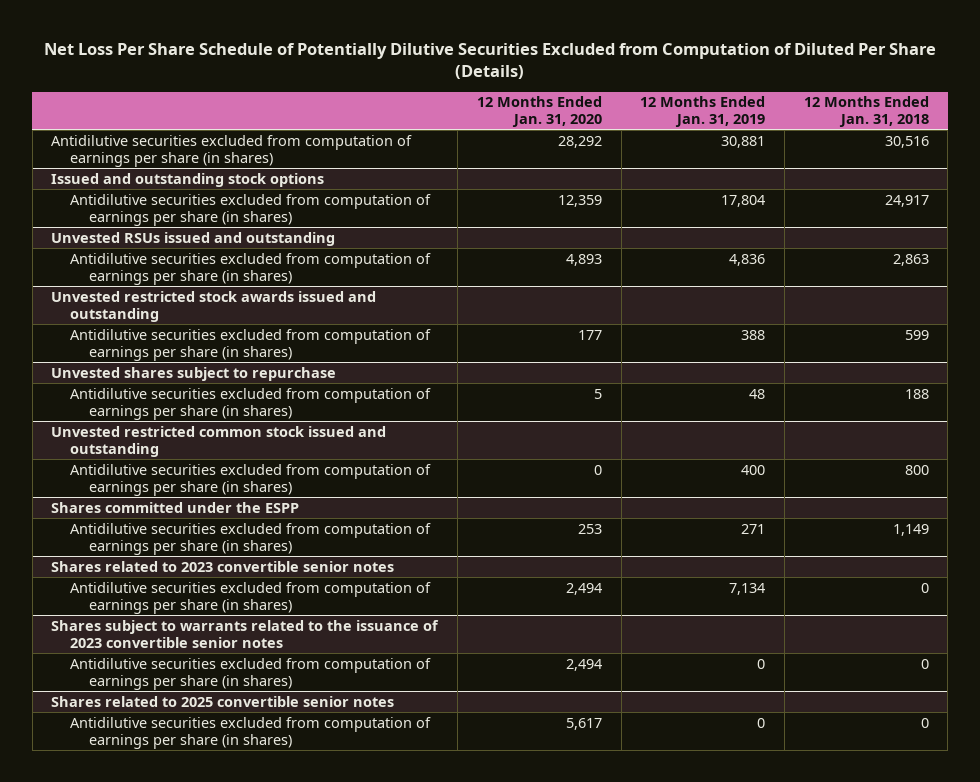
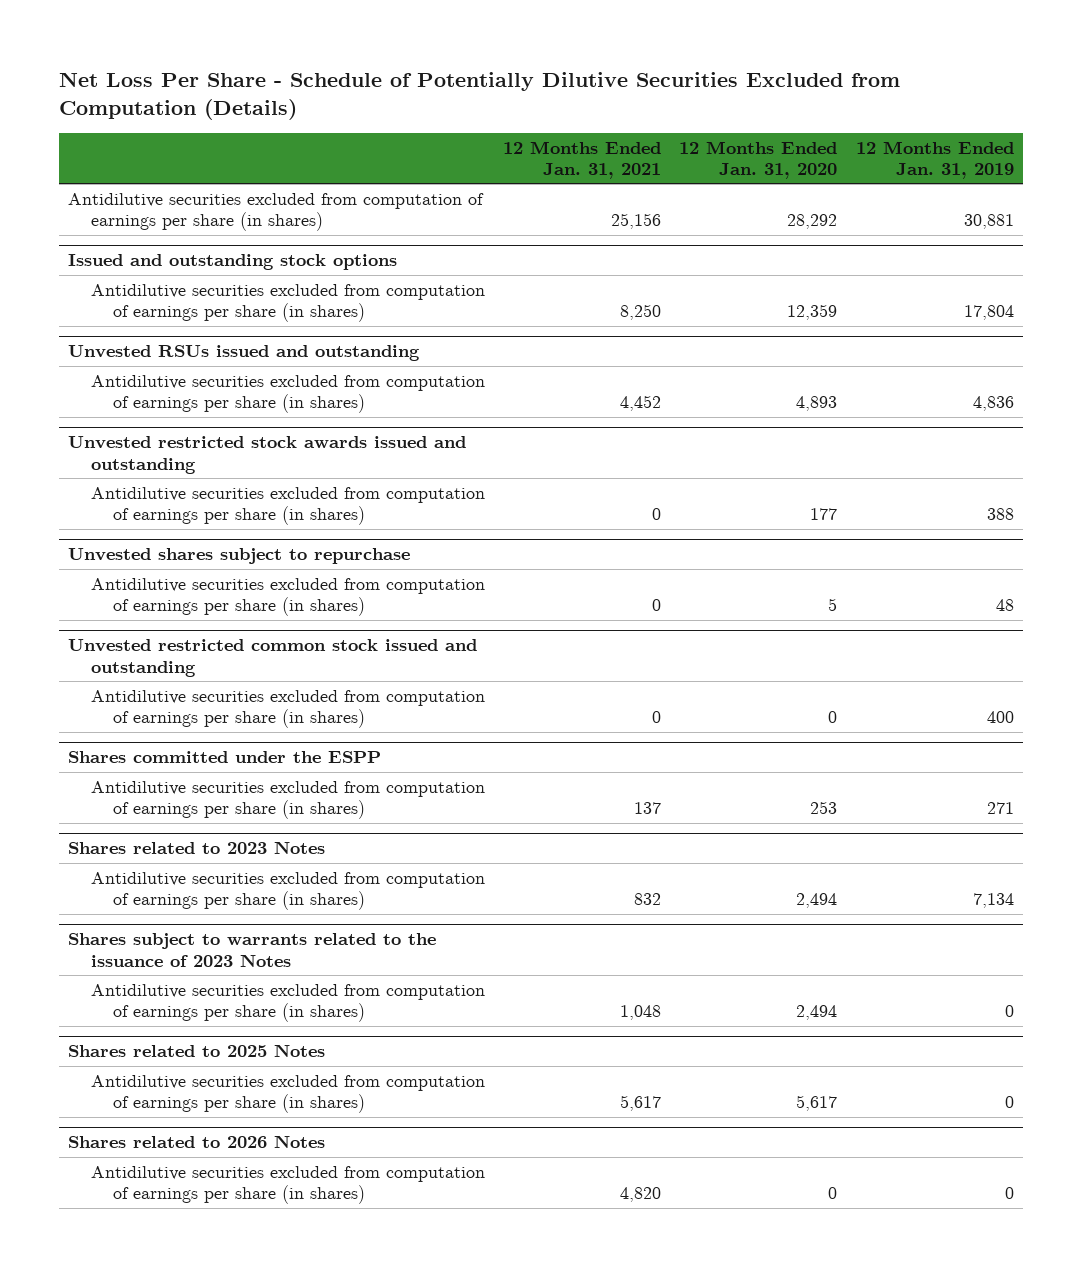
- Net Loss Per Share Schedule of Potentially Dilutive Securities Excluded from Computation of Diluted Per Share (Details)
+ Net Loss Per Share - Schedule of Potentially Dilutive Securities Excluded from Computation (Details)
- | 12 Months Ended Jan. 31, 2020 | 12 Months Ended Jan. 31, 2019 | 12 Months Ended Jan. 31, 2018
+ | 12 Months Ended Jan. 31, 2021 | 12 Months Ended Jan. 31, 2020 | 12 Months Ended Jan. 31, 2019
- Shares related to 2023 convertible senior notes
+ Shares related to 2023 Notes
- Shares subject to warrants related to the issuance of 2023 convertible senior notes
+ Shares subject to warrants related to the issuance of 2023 Notes
- Shares related to 2025 convertible senior notes
+ Shares related to 2025 Notes
+ Shares related to 2026 Notes
+ Antidilutive securities excluded from computation of earnings per share (in shares) | 4,820 | 0 | 0

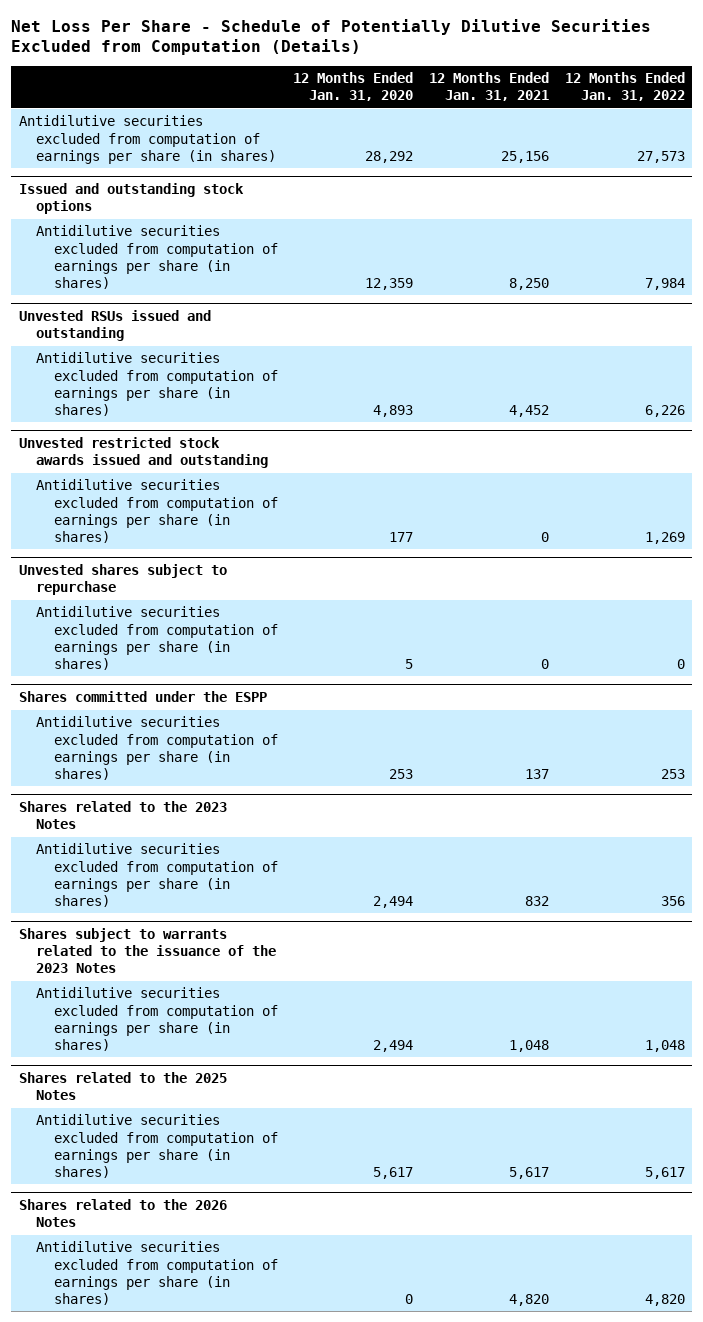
- | 12 Months Ended Jan. 31, 2021 | 12 Months Ended Jan. 31, 2020 | 12 Months Ended Jan. 31, 2019
+ | 12 Months Ended Jan. 31, 2020 | 12 Months Ended Jan. 31, 2021 | 12 Months Ended Jan. 31, 2022
- Unvested restricted common stock issued and outstanding
- Antidilutive securities excluded from computation of earnings per share (in shares) | 0 | 0 | 400
- Shares related to 2023 Notes
+ Shares related to the 2023 Notes
- Shares subject to warrants related to the issuance of 2023 Notes
+ Shares subject to warrants related to the issuance of the 2023 Notes
- Shares related to 2025 Notes
+ Shares related to the 2025 Notes
- Shares related to 2026 Notes
+ Shares related to the 2026 Notes

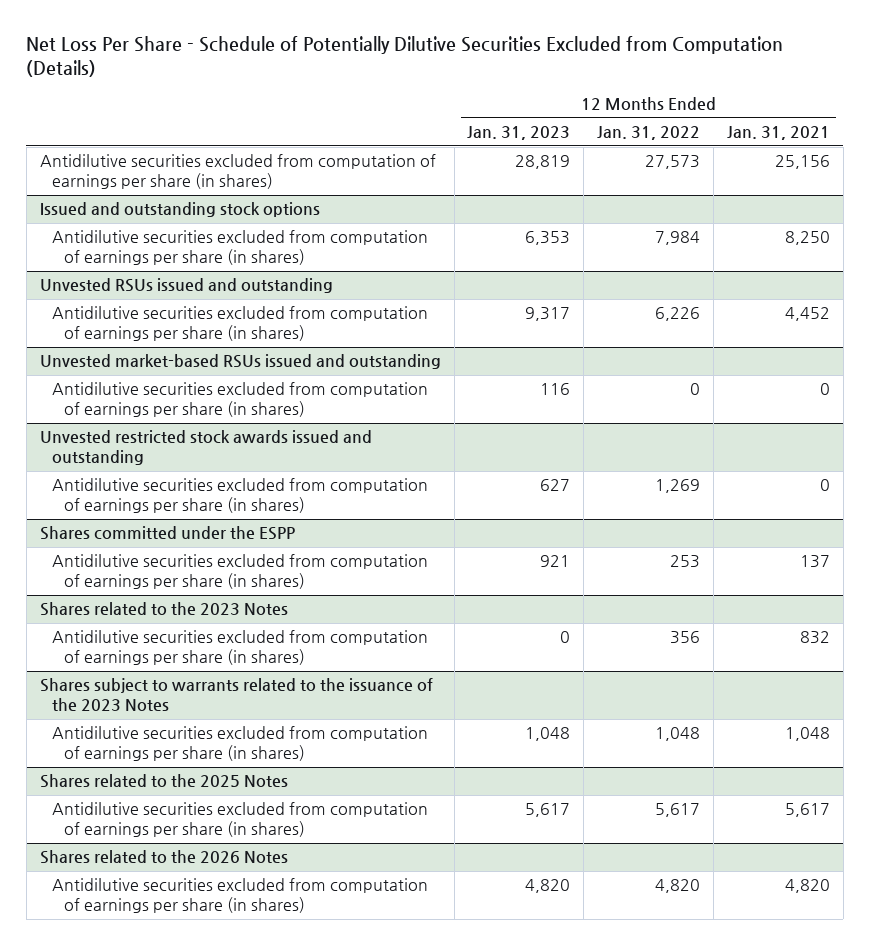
- | 12 Months Ended Jan. 31, 2020 | 12 Months Ended Jan. 31, 2021 | 12 Months Ended Jan. 31, 2022
+ | 12 Months Ended Jan. 31, 2023 | 12 Months Ended Jan. 31, 2022 | 12 Months Ended Jan. 31, 2021
+ Unvested market-based RSUs issued and outstanding
+ Antidilutive securities excluded from computation of earnings per share (in shares) | 116 | 0 | 0
- Unvested shares subject to repurchase
- Antidilutive securities excluded from computation of earnings per share (in shares) | 5 | 0 | 0

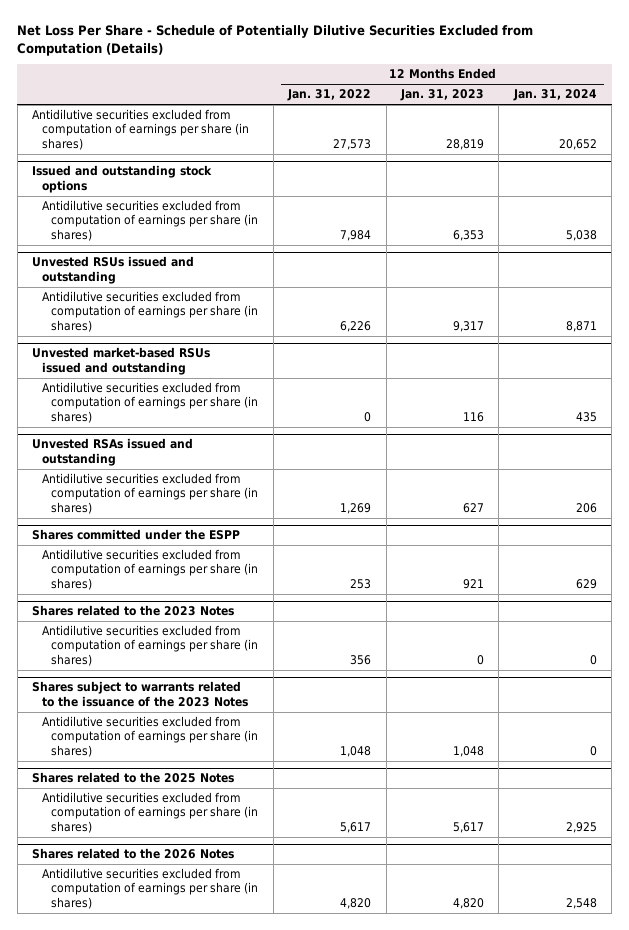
- | 12 Months Ended Jan. 31, 2023 | 12 Months Ended Jan. 31, 2022 | 12 Months Ended Jan. 31, 2021
+ | 12 Months Ended Jan. 31, 2022 | 12 Months Ended Jan. 31, 2023 | 12 Months Ended Jan. 31, 2024
- Unvested restricted stock awards issued and outstanding
+ Unvested RSAs issued and outstanding

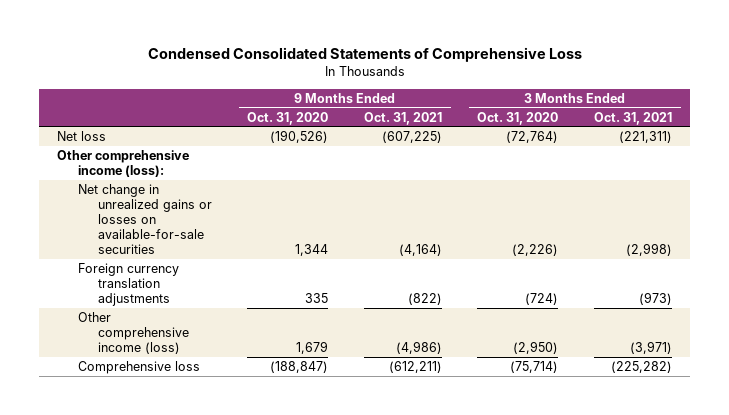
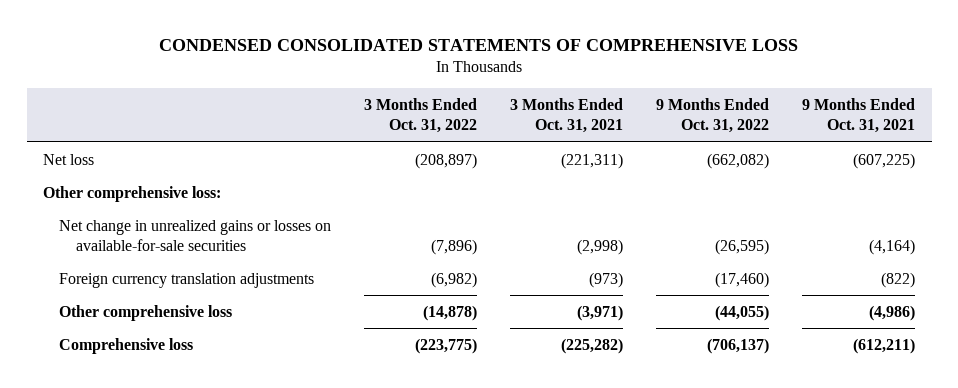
- Condensed Consolidated Statements of Comprehensive Loss
+ CONDENSED CONSOLIDATED STATEMENTS OF COMPREHENSIVE LOSS
- | 9 Months Ended Oct. 31, 2020 | 9 Months Ended Oct. 31, 2021 | 3 Months Ended Oct. 31, 2020 | 3 Months Ended Oct. 31, 2021
+ | 3 Months Ended Oct. 31, 2022 | 3 Months Ended Oct. 31, 2021 | 9 Months Ended Oct. 31, 2022 | 9 Months Ended Oct. 31, 2021
- Other comprehensive income (loss):
+ Other comprehensive loss:
- Other comprehensive income (loss) | 1,679 | (4,986) | (2,950) | (3,971)
+ Other comprehensive loss | (14,878) | (3,971) | (44,055) | (4,986)

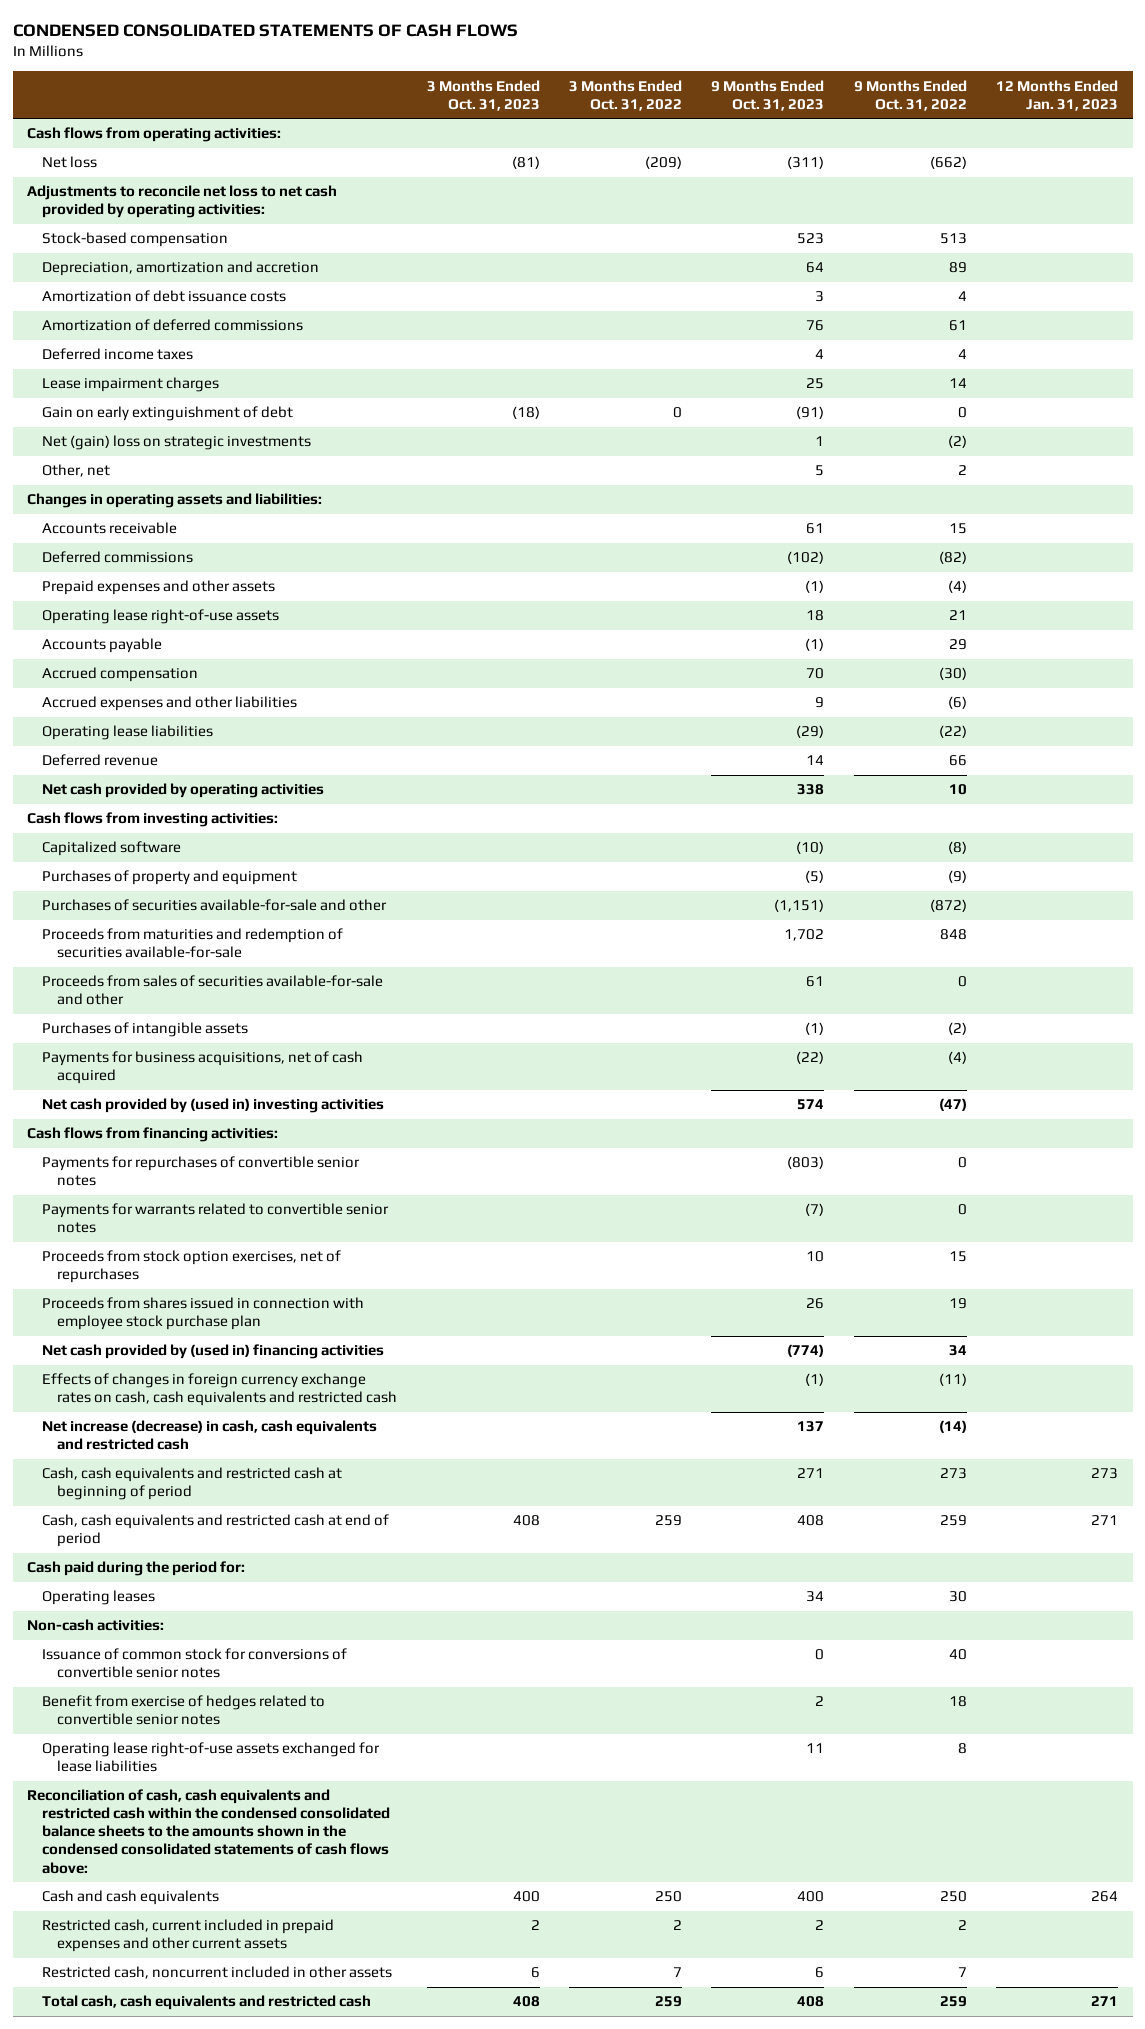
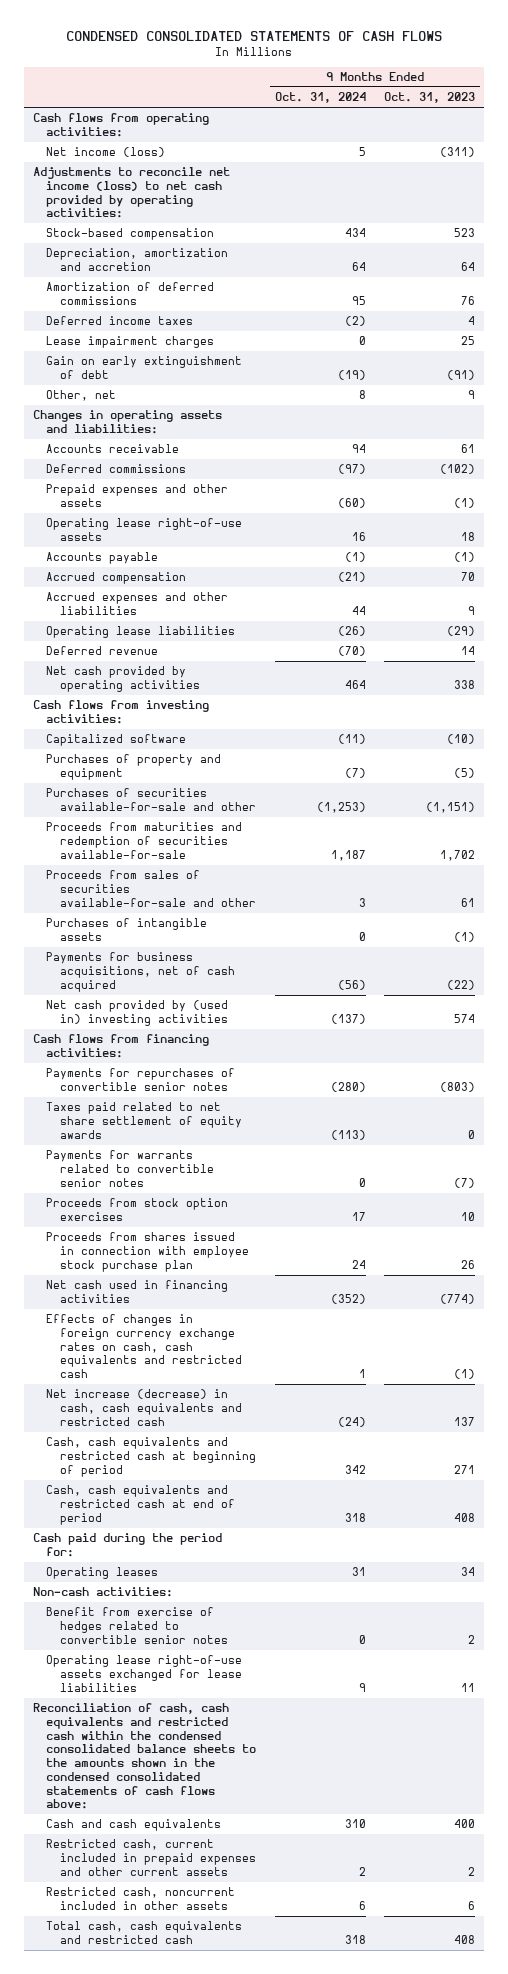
- | 3 Months Ended Oct. 31, 2023 | 3 Months Ended Oct. 31, 2022 | 9 Months Ended Oct. 31, 2023 | 9 Months Ended Oct. 31, 2022 | 12 Months Ended Jan. 31, 2023
+ | 9 Months Ended Oct. 31, 2024 | 9 Months Ended Oct. 31, 2023
- Net loss | (81) | (209) | (311) | (662) |
- Adjustments to reconcile net loss to net cash provided by operating activities:
+ Net income (loss) | 5 | (311)
+ Adjustments to reconcile net income (loss) to net cash provided by operating activities:
- Amortization of debt issuance costs | | | 3 | 4 |
- Net (gain) loss on strategic investments | | | 1 | (2) |
- Other, net | | | 5 | 2 |
+ Other, net | 8 | 9
+ Taxes paid related to net share settlement of equity awards | (113) | 0
- Proceeds from stock option exercises, net of repurchases | | | 10 | 15 |
+ Proceeds from stock option exercises | 17 | 10
- Net cash provided by (used in) financing activities | | | (774) | 34 |
+ Net cash used in financing activities | (352) | (774)
- Issuance of common stock for conversions of convertible senior notes | | | 0 | 40 |

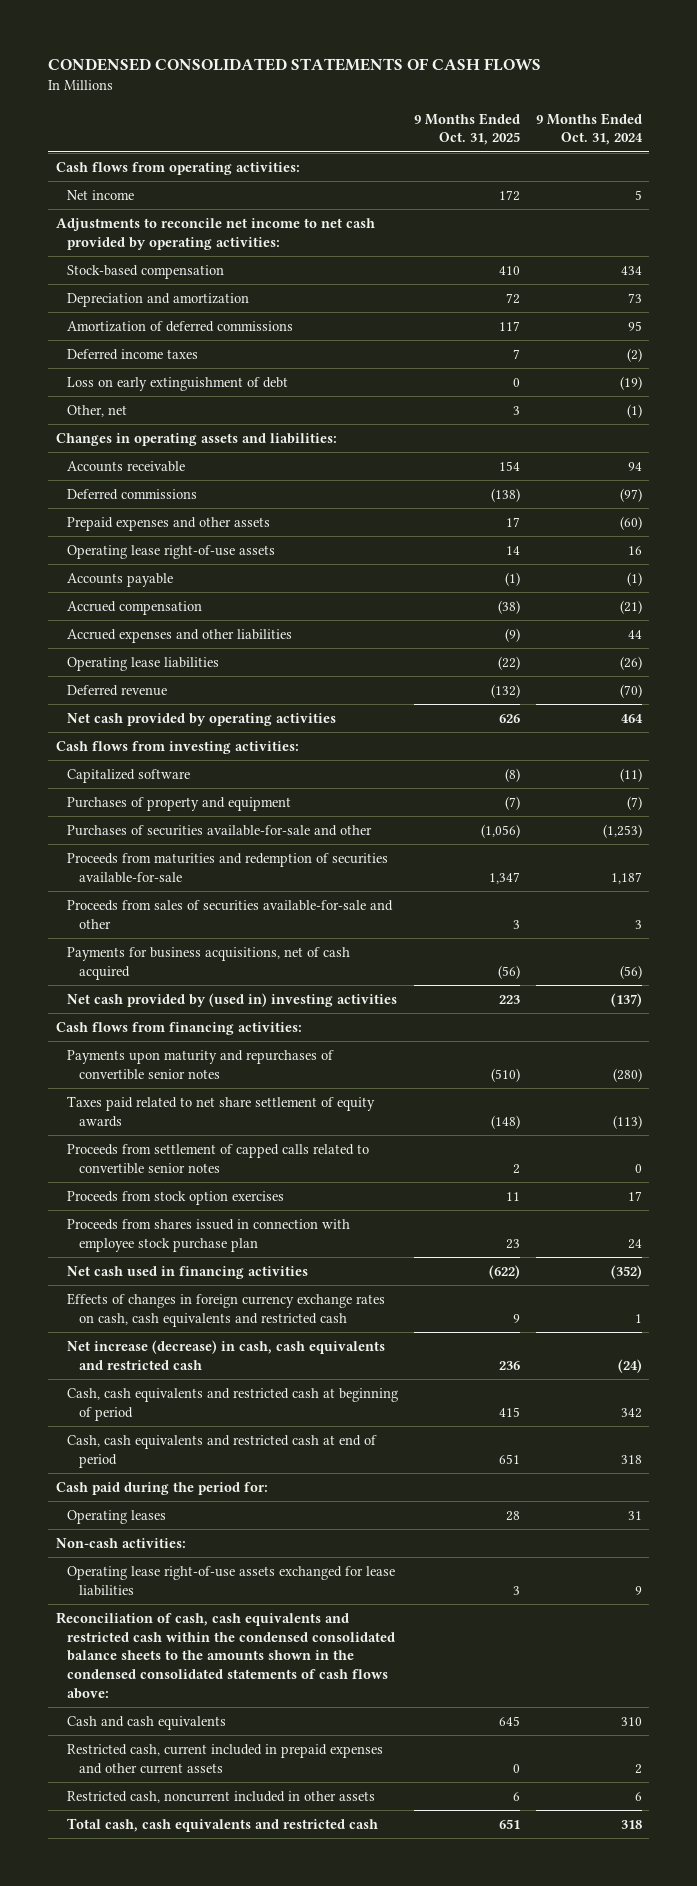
- | 9 Months Ended Oct. 31, 2024 | 9 Months Ended Oct. 31, 2023
+ | 9 Months Ended Oct. 31, 2025 | 9 Months Ended Oct. 31, 2024
- Net income (loss) | 5 | (311)
- Adjustments to reconcile net income (loss) to net cash provided by operating activities:
+ Net income | 172 | 5
+ Adjustments to reconcile net income to net cash provided by operating activities:
- Depreciation, amortization and accretion | 64 | 64
+ Depreciation and amortization | 72 | 73
- Lease impairment charges | 0 | 25
- Gain on early extinguishment of debt | (19) | (91)
- Other, net | 8 | 9
+ Loss on early extinguishment of debt | 0 | (19)
+ Other, net | 3 | (1)
- Purchases of intangible assets | 0 | (1)
- Payments for repurchases of convertible senior notes | (280) | (803)
+ Payments upon maturity and repurchases of convertible senior notes | (510) | (280)
- Payments for warrants related to convertible senior notes | 0 | (7)
+ Proceeds from settlement of capped calls related to convertible senior notes | 2 | 0
- Benefit from exercise of hedges related to convertible senior notes | 0 | 2

